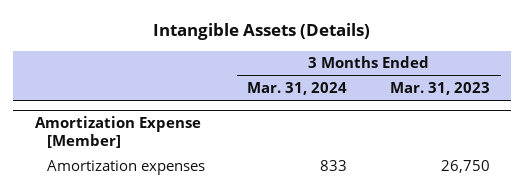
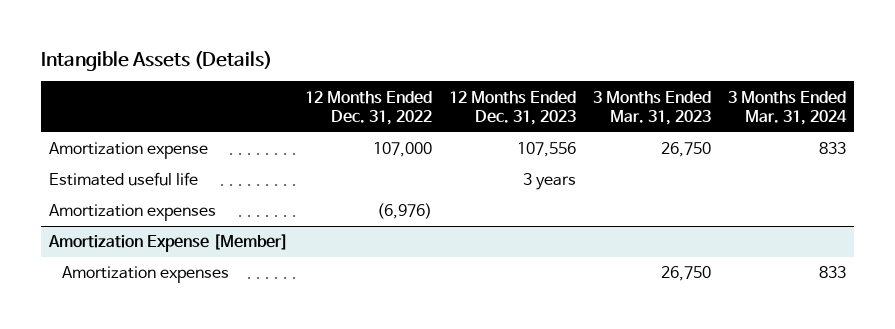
- | 3 Months Ended Mar. 31, 2024 | 3 Months Ended Mar. 31, 2023
+ | 12 Months Ended Dec. 31, 2022 | 12 Months Ended Dec. 31, 2023 | 3 Months Ended Mar. 31, 2023 | 3 Months Ended Mar. 31, 2024
+ Amortization expense | 107,000 | 107,556 | 26,750 | 833
+ Estimated useful life | | 3 years | |
+ Amortization expenses | (6,976) | | |

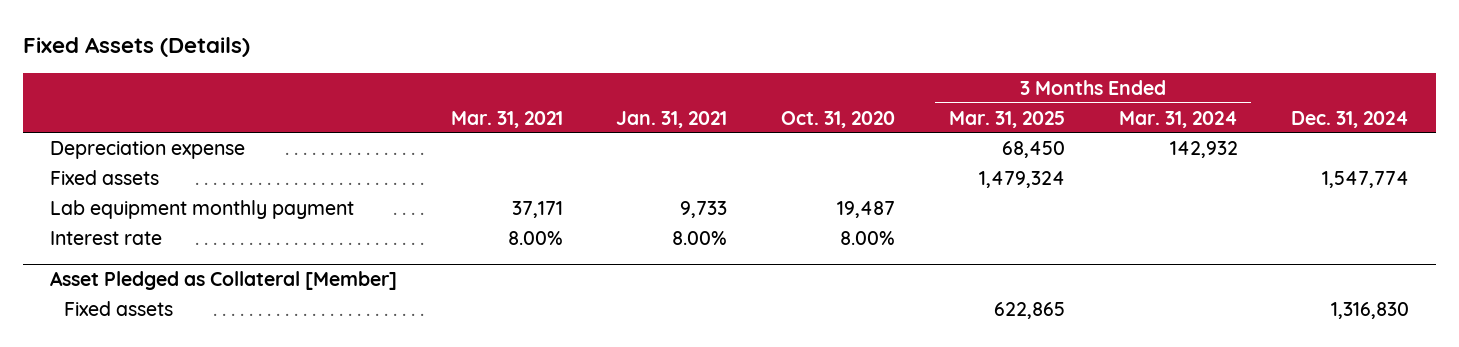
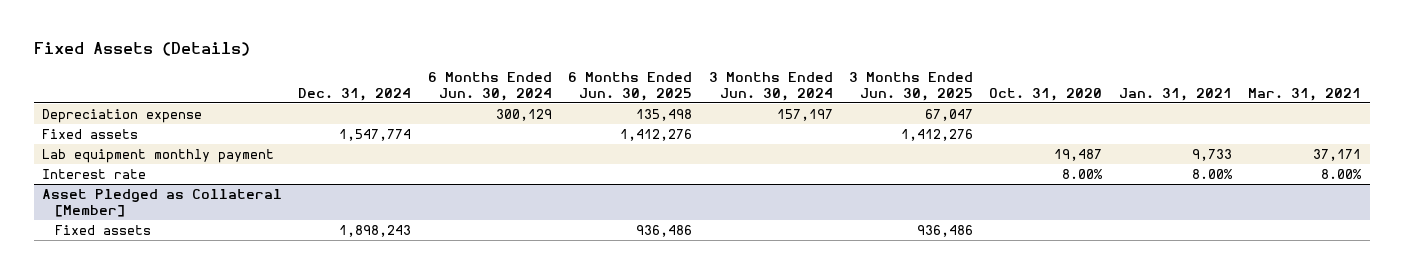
- | Mar. 31, 2021 | Jan. 31, 2021 | Oct. 31, 2020 | 3 Months Ended Mar. 31, 2025 | 3 Months Ended Mar. 31, 2024 | Dec. 31, 2024
+ | Dec. 31, 2024 | 6 Months Ended Jun. 30, 2024 | 6 Months Ended Jun. 30, 2025 | 3 Months Ended Jun. 30, 2024 | 3 Months Ended Jun. 30, 2025 | Oct. 31, 2020 | Jan. 31, 2021 | Mar. 31, 2021
@ Asset Pledged as Collateral [Member]
- Fixed assets | | | | 622,865 | | 1,316,830
+ Fixed assets | 1,898,243 | | 936,486 | | 936,486 | | |

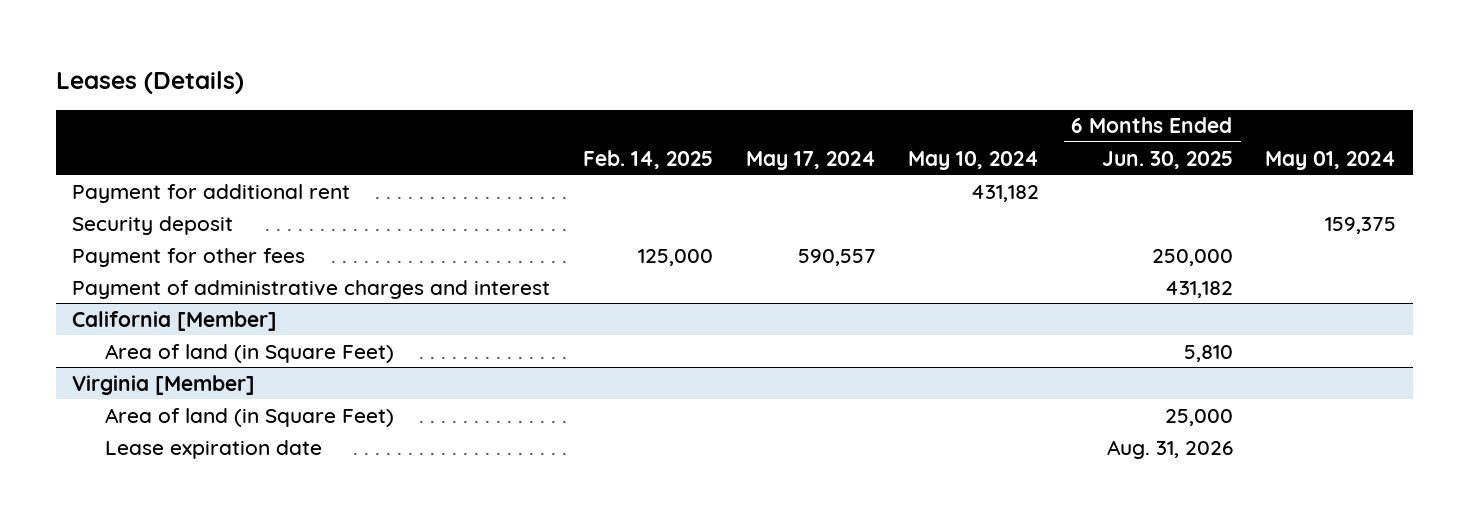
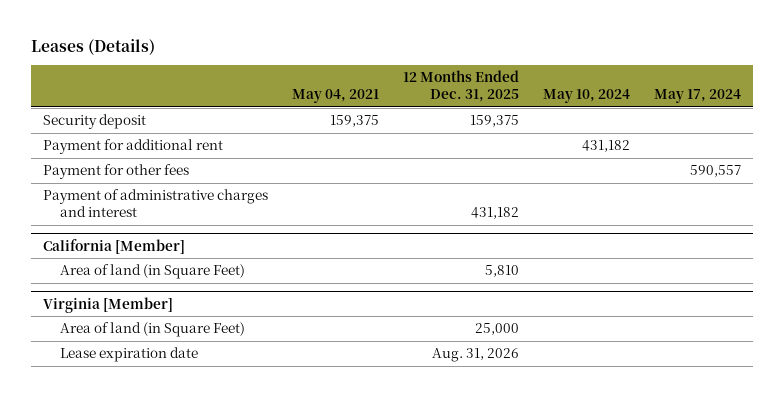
- | Feb. 14, 2025 | May 17, 2024 | May 10, 2024 | 6 Months Ended Jun. 30, 2025 | May 01, 2024
+ | May 04, 2021 | 12 Months Ended Dec. 31, 2025 | May 10, 2024 | May 17, 2024
moved down: Payment for additional rent | | | 431,182 |

